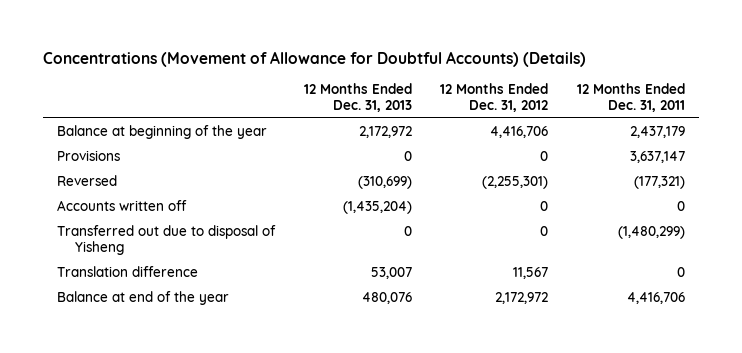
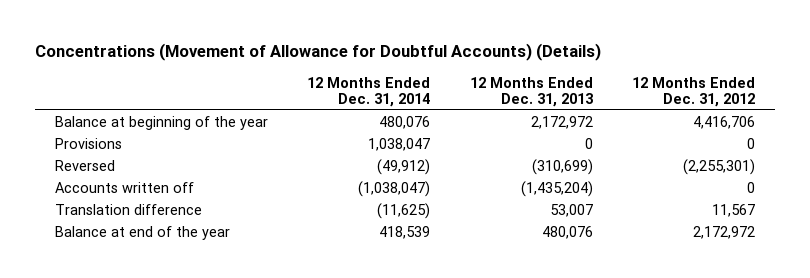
- | 12 Months Ended Dec. 31, 2013 | 12 Months Ended Dec. 31, 2012 | 12 Months Ended Dec. 31, 2011
+ | 12 Months Ended Dec. 31, 2014 | 12 Months Ended Dec. 31, 2013 | 12 Months Ended Dec. 31, 2012
- Transferred out due to disposal of Yisheng | 0 | 0 | (1,480,299)

